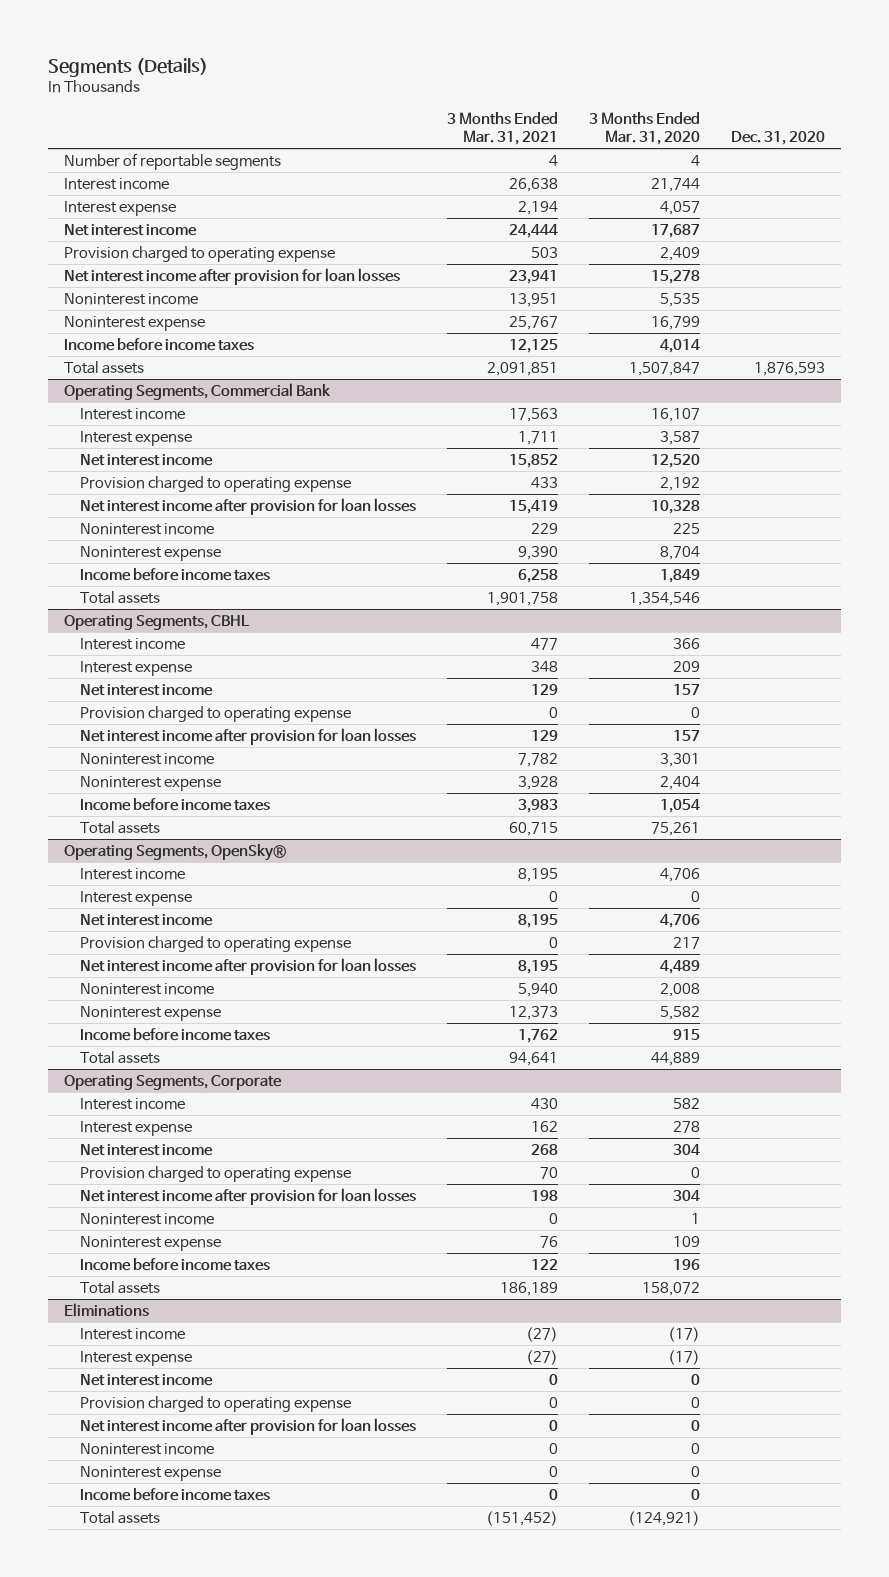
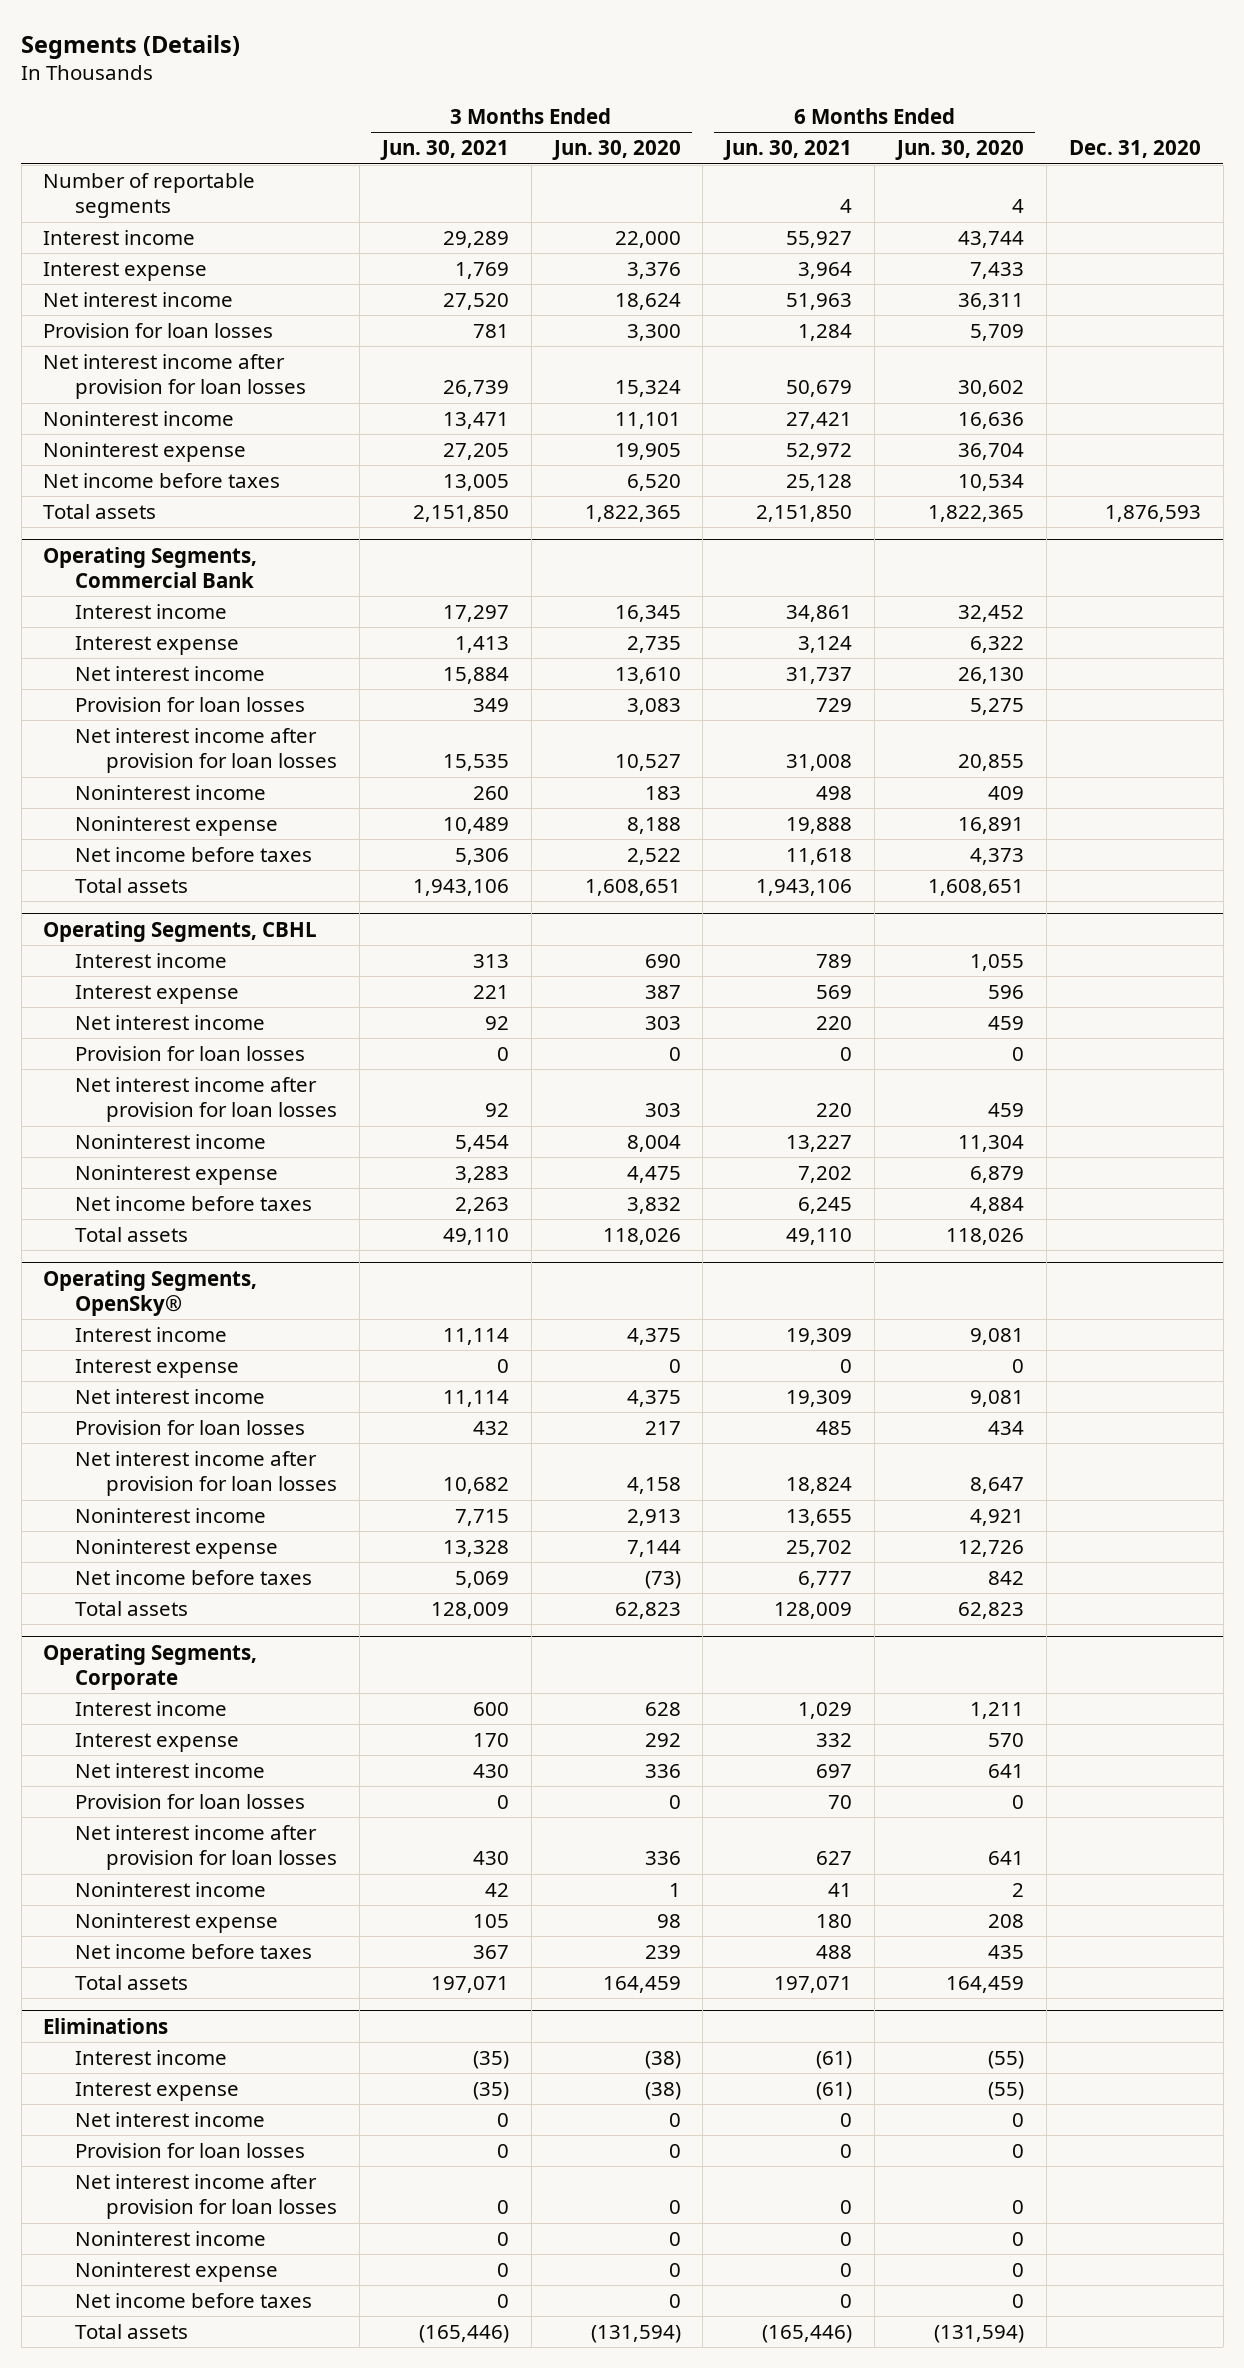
- | 3 Months Ended Mar. 31, 2021 | 3 Months Ended Mar. 31, 2020 | Dec. 31, 2020
+ | 3 Months Ended Jun. 30, 2021 | 3 Months Ended Jun. 30, 2020 | 6 Months Ended Jun. 30, 2021 | 6 Months Ended Jun. 30, 2020 | Dec. 31, 2020
- Provision charged to operating expense | 503 | 2,409 |
+ Provision for loan losses | 781 | 3,300 | 1,284 | 5,709 |
- Income before income taxes | 12,125 | 4,014 |
+ Net income before taxes | 13,005 | 6,520 | 25,128 | 10,534 |
@ Operating Segments, Commercial Bank
- Provision charged to operating expense | 433 | 2,192 |
+ Provision for loan losses | 349 | 3,083 | 729 | 5,275 |
- Income before income taxes | 6,258 | 1,849 |
+ Net income before taxes | 5,306 | 2,522 | 11,618 | 4,373 |
@ Operating Segments, CBHL
- Provision charged to operating expense | 0 | 0 |
+ Provision for loan losses | 0 | 0 | 0 | 0 |
- Income before income taxes | 3,983 | 1,054 |
+ Net income before taxes | 2,263 | 3,832 | 6,245 | 4,884 |
@ Operating Segments, OpenSky®
- Provision charged to operating expense | 0 | 217 |
+ Provision for loan losses | 432 | 217 | 485 | 434 |
- Income before income taxes | 1,762 | 915 |
+ Net income before taxes | 5,069 | (73) | 6,777 | 842 |
@ Operating Segments, Corporate
- Provision charged to operating expense | 70 | 0 |
+ Provision for loan losses | 0 | 0 | 70 | 0 |
- Income before income taxes | 122 | 196 |
+ Net income before taxes | 367 | 239 | 488 | 435 |
@ Eliminations
- Provision charged to operating expense | 0 | 0 |
+ Provision for loan losses | 0 | 0 | 0 | 0 |
- Income before income taxes | 0 | 0 |
+ Net income before taxes | 0 | 0 | 0 | 0 |

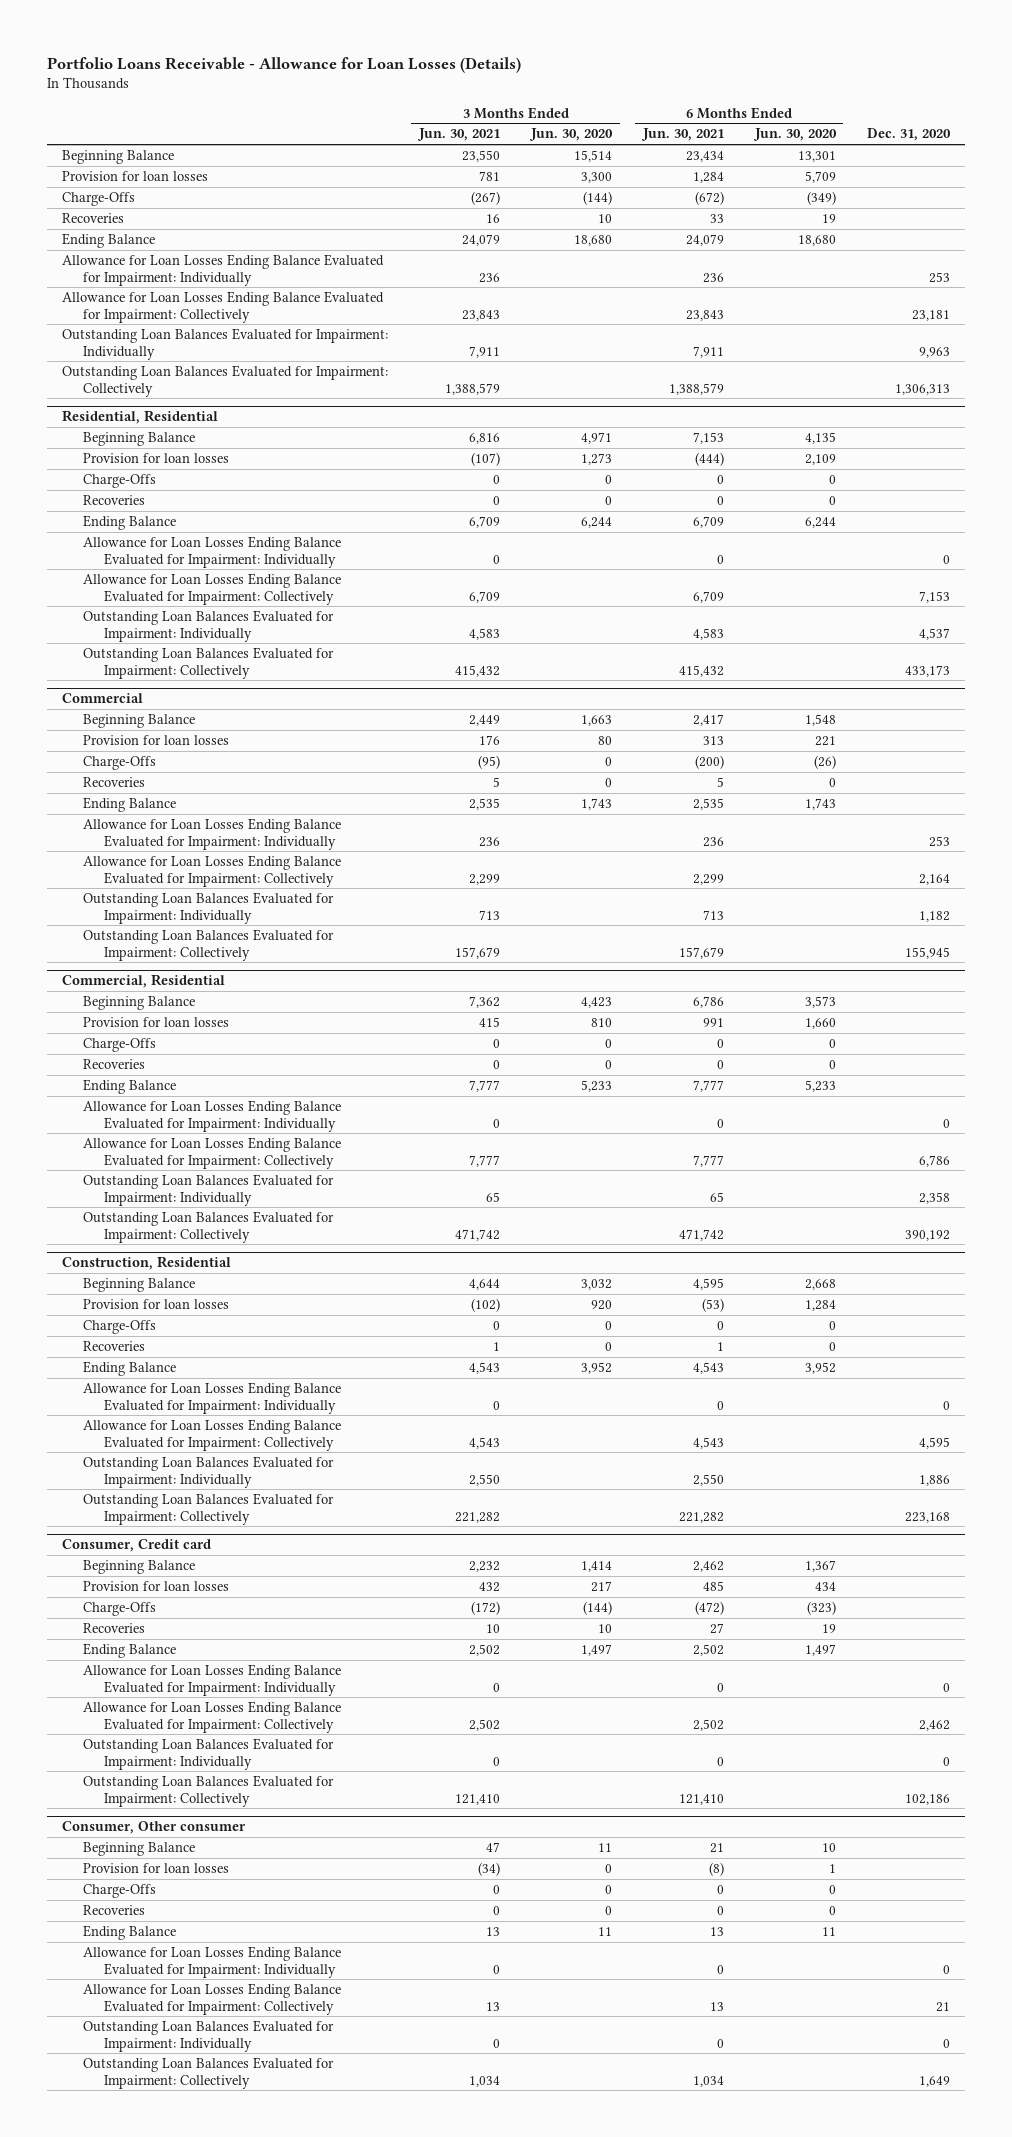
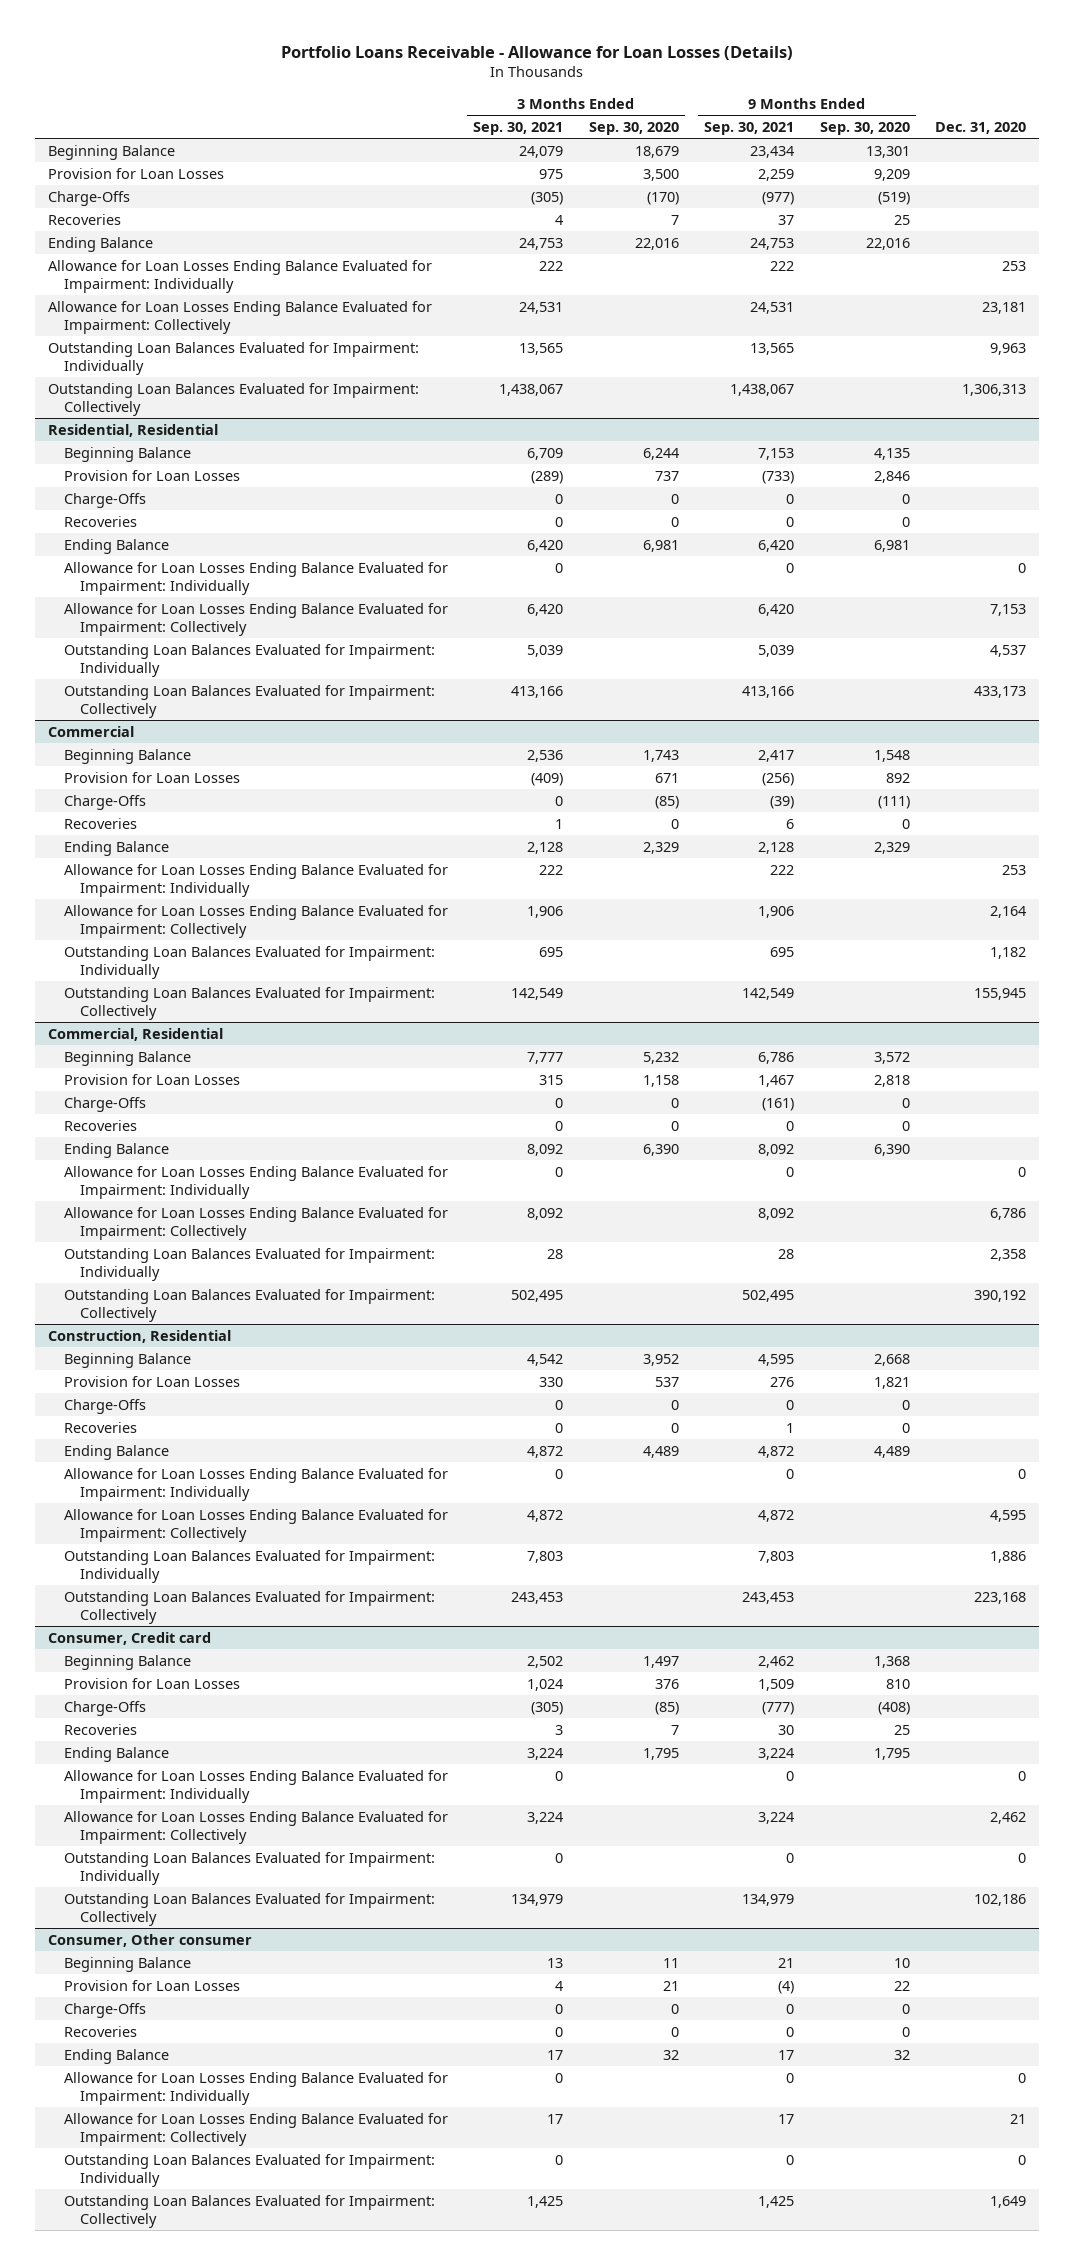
- | 3 Months Ended Jun. 30, 2021 | 3 Months Ended Jun. 30, 2020 | 6 Months Ended Jun. 30, 2021 | 6 Months Ended Jun. 30, 2020 | Dec. 31, 2020
+ | 3 Months Ended Sep. 30, 2021 | 3 Months Ended Sep. 30, 2020 | 9 Months Ended Sep. 30, 2021 | 9 Months Ended Sep. 30, 2020 | Dec. 31, 2020
- Provision for loan losses | 781 | 3,300 | 1,284 | 5,709 |
+ Provision for Loan Losses | 975 | 3,500 | 2,259 | 9,209 |
@ Residential, Residential
- Provision for loan losses | (107) | 1,273 | (444) | 2,109 |
+ Provision for Loan Losses | (289) | 737 | (733) | 2,846 |
@ Commercial
- Provision for loan losses | 176 | 80 | 313 | 221 |
+ Provision for Loan Losses | (409) | 671 | (256) | 892 |
@ Commercial, Residential
- Provision for loan losses | 415 | 810 | 991 | 1,660 |
+ Provision for Loan Losses | 315 | 1,158 | 1,467 | 2,818 |
@ Construction, Residential
- Provision for loan losses | (102) | 920 | (53) | 1,284 |
+ Provision for Loan Losses | 330 | 537 | 276 | 1,821 |
@ Consumer, Credit card
- Provision for loan losses | 432 | 217 | 485 | 434 |
+ Provision for Loan Losses | 1,024 | 376 | 1,509 | 810 |
@ Consumer, Other consumer
- Provision for loan losses | (34) | 0 | (8) | 1 |
+ Provision for Loan Losses | 4 | 21 | (4) | 22 |

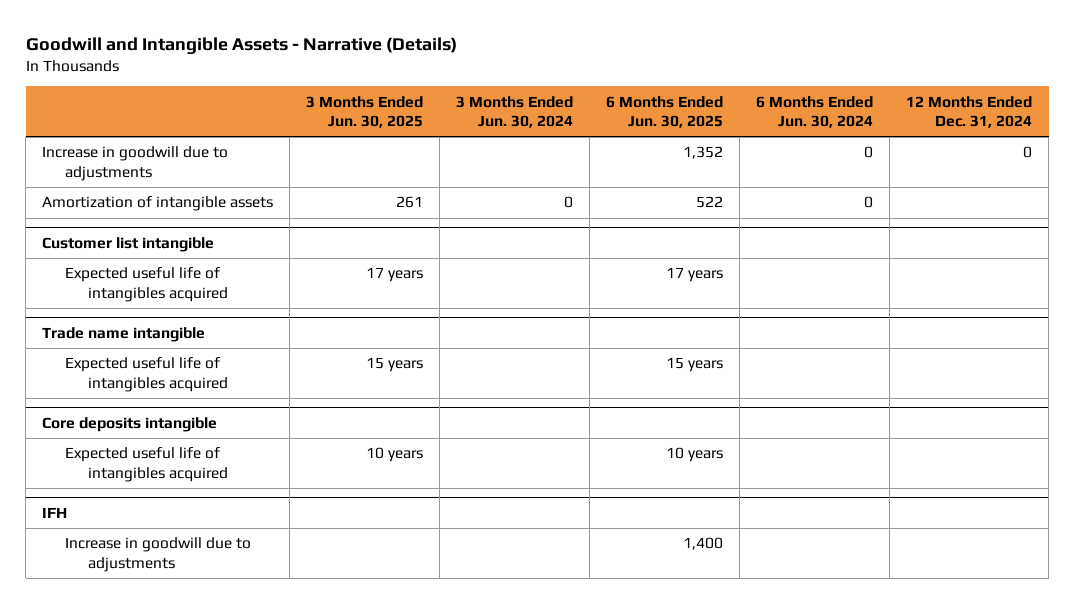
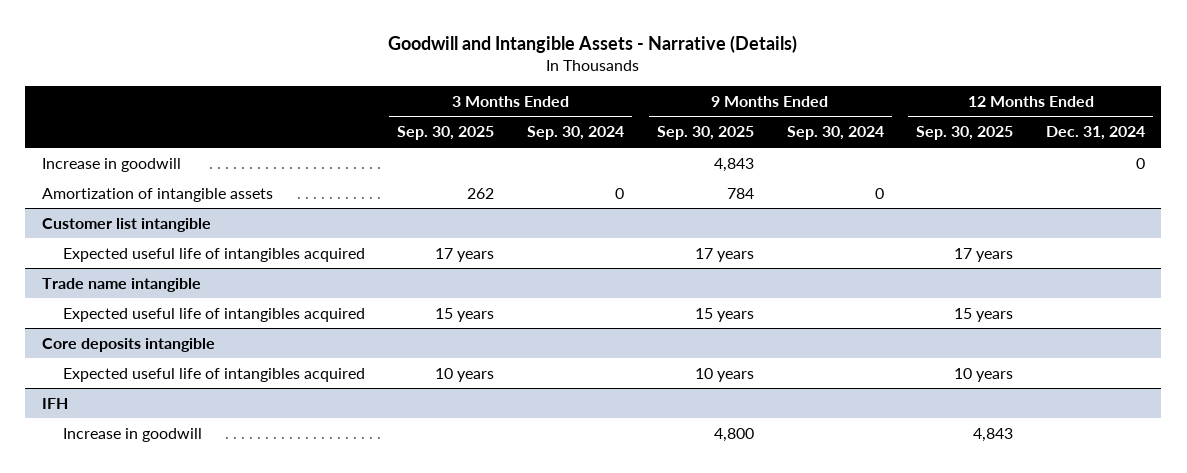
- | 3 Months Ended Jun. 30, 2025 | 3 Months Ended Jun. 30, 2024 | 6 Months Ended Jun. 30, 2025 | 6 Months Ended Jun. 30, 2024 | 12 Months Ended Dec. 31, 2024
+ | 3 Months Ended Sep. 30, 2025 | 3 Months Ended Sep. 30, 2024 | 9 Months Ended Sep. 30, 2025 | 9 Months Ended Sep. 30, 2024 | 12 Months Ended Sep. 30, 2025 | 12 Months Ended Dec. 31, 2024
- Increase in goodwill due to adjustments | | | 1,352 | 0 | 0
+ Increase in goodwill | | | 4,843 | | | 0
@ IFH
- Increase in goodwill due to adjustments | | | 1,400 | |
+ Increase in goodwill | | | 4,800 | | 4,843 |

